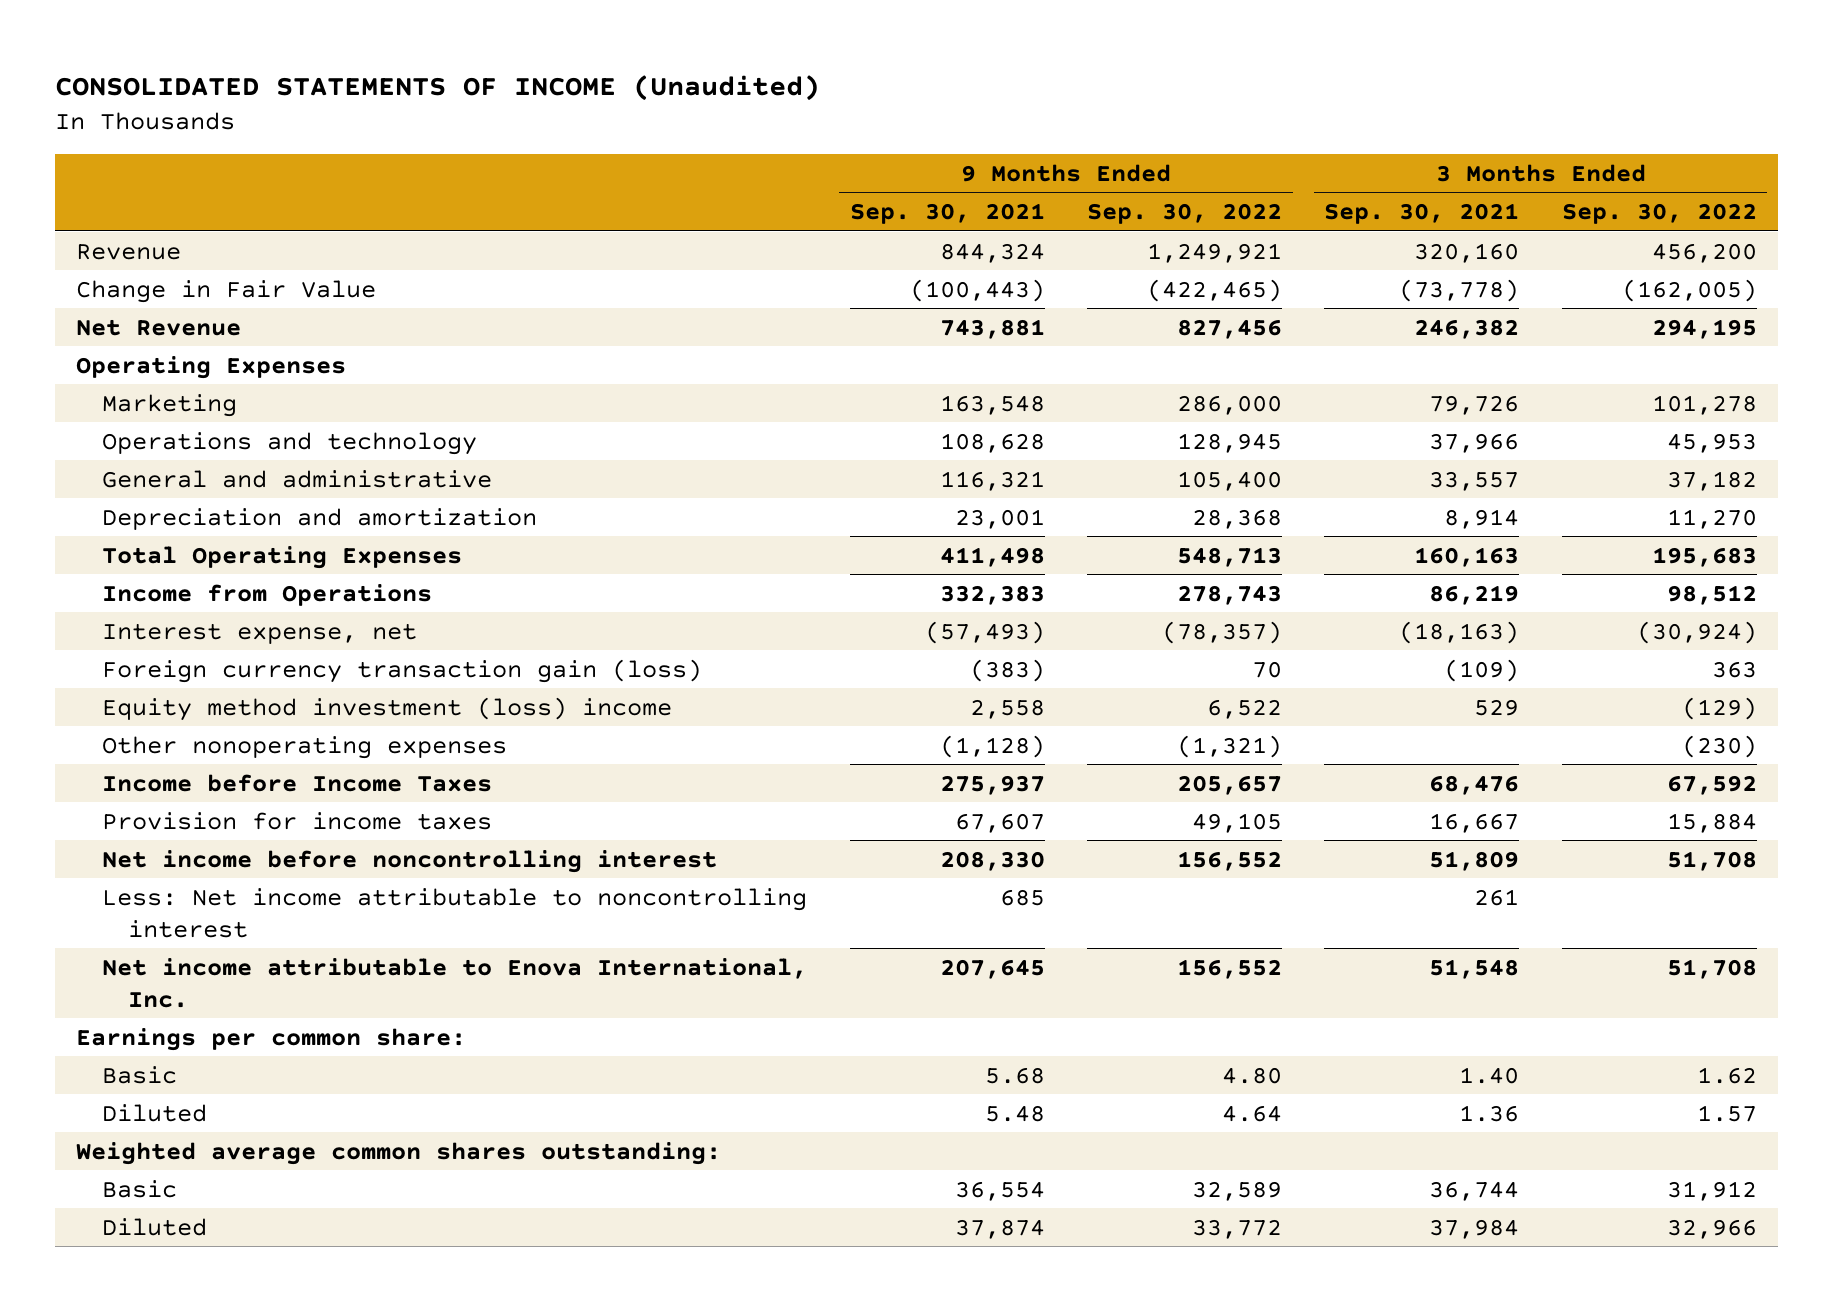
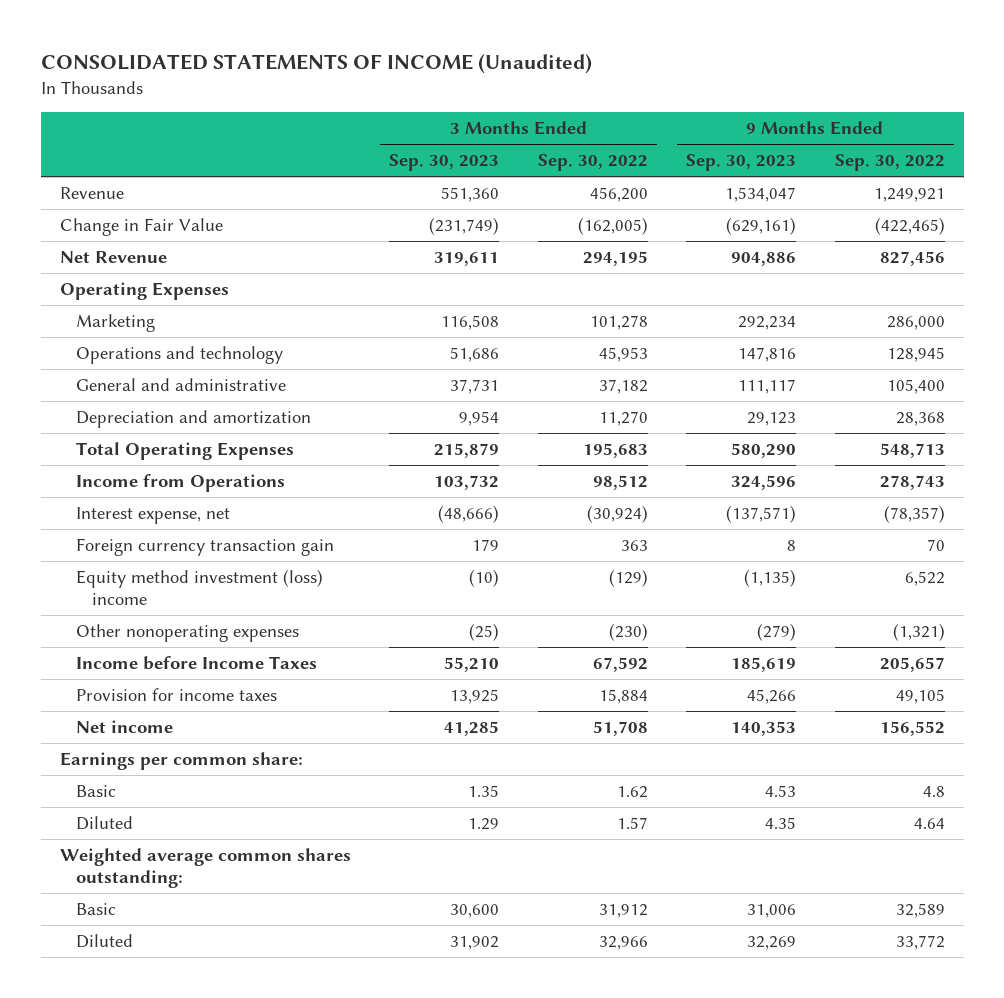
- | 9 Months Ended Sep. 30, 2021 | 9 Months Ended Sep. 30, 2022 | 3 Months Ended Sep. 30, 2021 | 3 Months Ended Sep. 30, 2022
+ | 3 Months Ended Sep. 30, 2023 | 3 Months Ended Sep. 30, 2022 | 9 Months Ended Sep. 30, 2023 | 9 Months Ended Sep. 30, 2022
- Foreign currency transaction gain (loss) | (383) | 70 | (109) | 363
+ Foreign currency transaction gain | 179 | 363 | 8 | 70
- Net income before noncontrolling interest | 208,330 | 156,552 | 51,809 | 51,708
- Less: Net income attributable to noncontrolling interest | 685 | | 261 |
- Net income attributable to Enova International, Inc. | 207,645 | 156,552 | 51,548 | 51,708
+ Net income | 41,285 | 51,708 | 140,353 | 156,552
- Basic | 5.68 | 4.80 | 1.40 | 1.62
+ Basic | 1.35 | 1.62 | 4.53 | 4.8

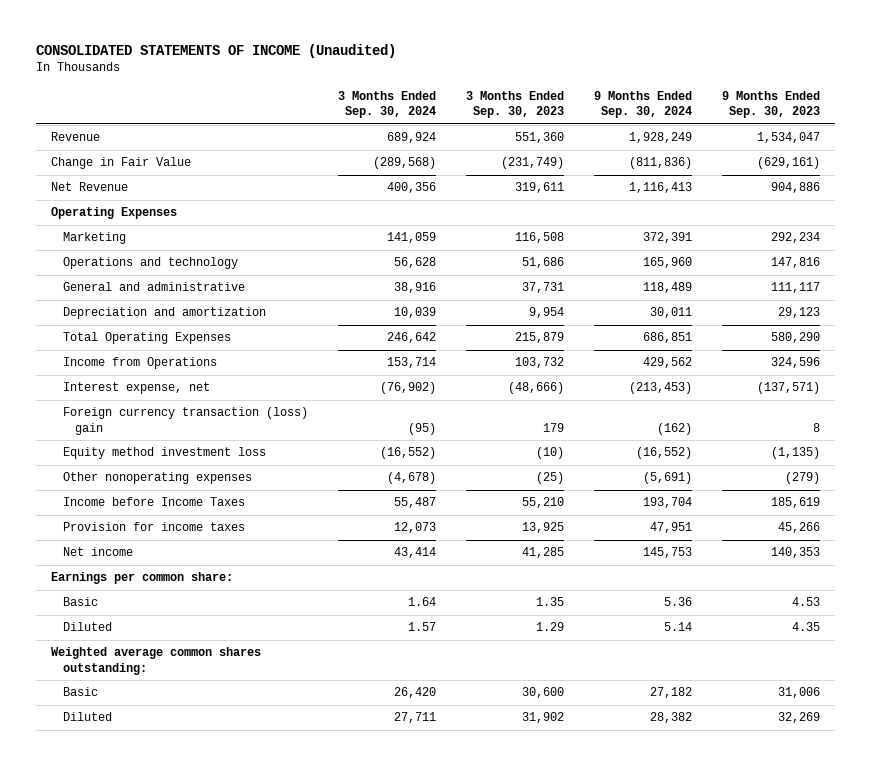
- | 3 Months Ended Sep. 30, 2023 | 3 Months Ended Sep. 30, 2022 | 9 Months Ended Sep. 30, 2023 | 9 Months Ended Sep. 30, 2022
+ | 3 Months Ended Sep. 30, 2024 | 3 Months Ended Sep. 30, 2023 | 9 Months Ended Sep. 30, 2024 | 9 Months Ended Sep. 30, 2023
- Foreign currency transaction gain | 179 | 363 | 8 | 70
- Equity method investment (loss) income | (10) | (129) | (1,135) | 6,522
+ Foreign currency transaction (loss) gain | (95) | 179 | (162) | 8
+ Equity method investment loss | (16,552) | (10) | (16,552) | (1,135)

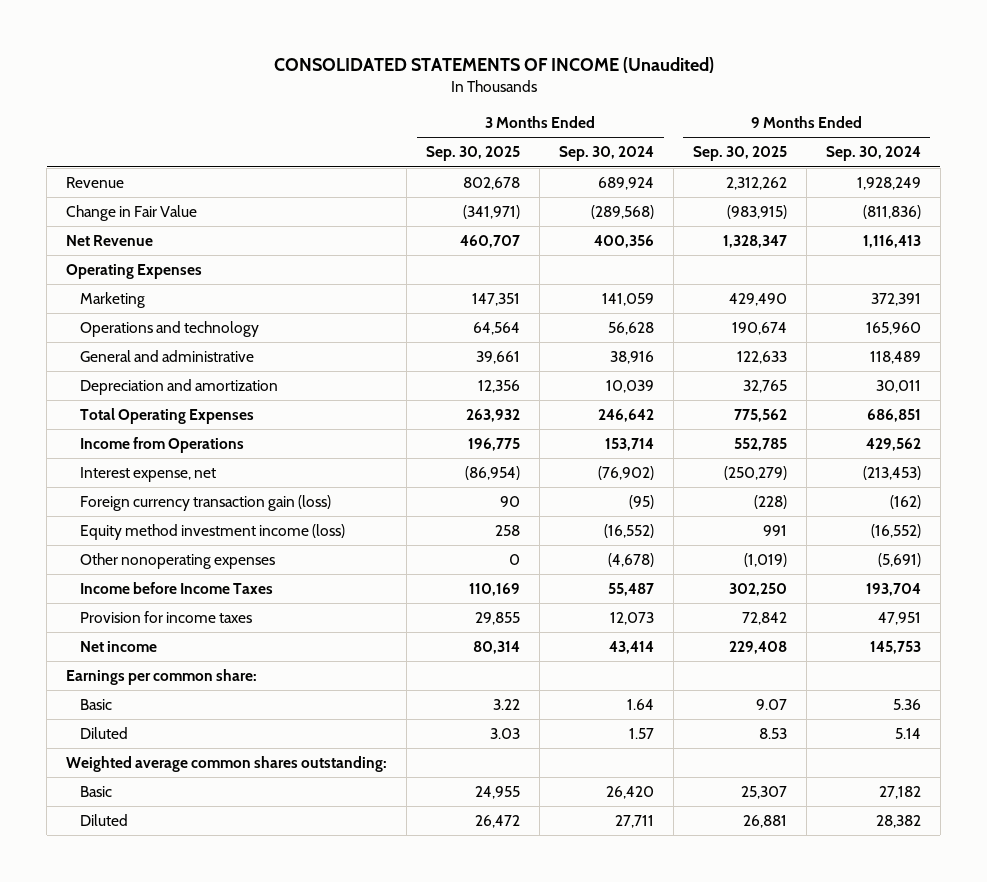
- | 3 Months Ended Sep. 30, 2024 | 3 Months Ended Sep. 30, 2023 | 9 Months Ended Sep. 30, 2024 | 9 Months Ended Sep. 30, 2023
+ | 3 Months Ended Sep. 30, 2025 | 3 Months Ended Sep. 30, 2024 | 9 Months Ended Sep. 30, 2025 | 9 Months Ended Sep. 30, 2024
- Foreign currency transaction (loss) gain | (95) | 179 | (162) | 8
- Equity method investment loss | (16,552) | (10) | (16,552) | (1,135)
+ Foreign currency transaction gain (loss) | 90 | (95) | (228) | (162)
+ Equity method investment income (loss) | 258 | (16,552) | 991 | (16,552)

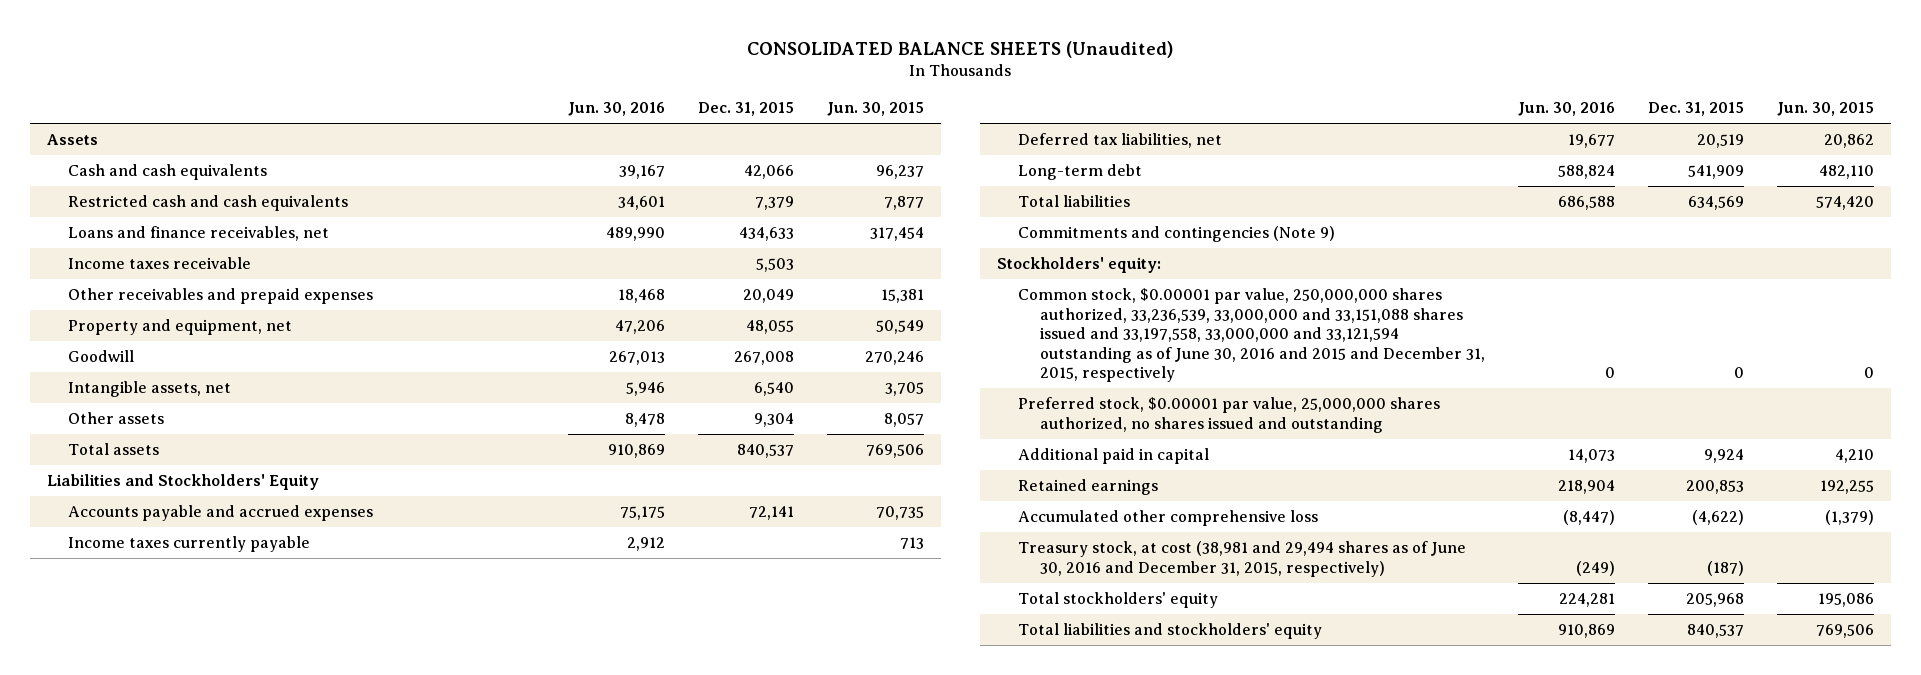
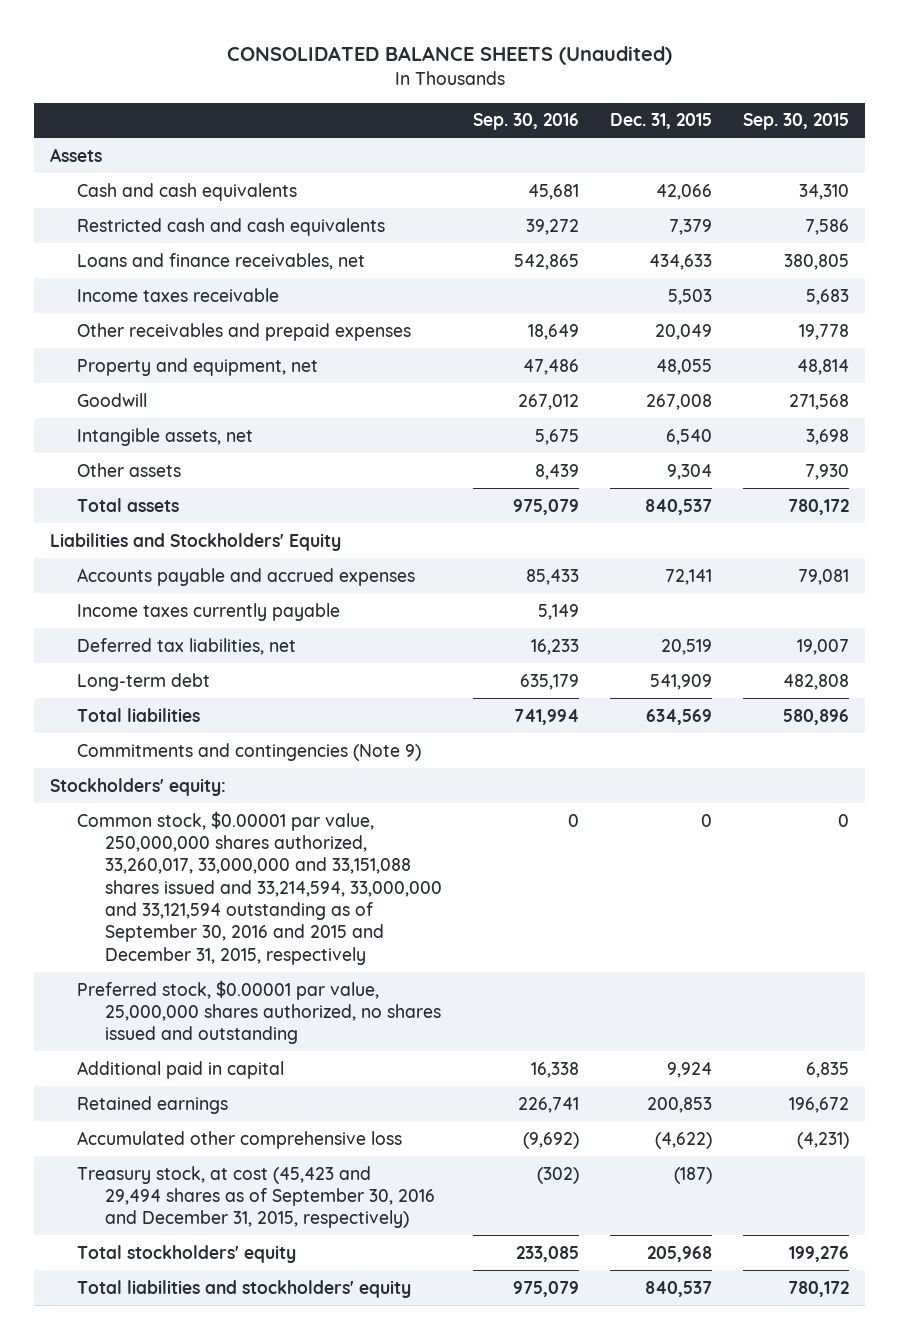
- | Jun. 30, 2016 | Dec. 31, 2015 | Jun. 30, 2015
+ | Sep. 30, 2016 | Dec. 31, 2015 | Sep. 30, 2015
- Common stock, $0.00001 par value, 250,000,000 shares authorized, 33,236,539, 33,000,000 and 33,151,088 shares issued and 33,197,558, 33,000,000 and 33,121,594 outstanding as of June 30, 2016 and 2015 and December 31, 2015, respectively | 0 | 0 | 0
+ Common stock, $0.00001 par value, 250,000,000 shares authorized, 33,260,017, 33,000,000 and 33,151,088 shares issued and 33,214,594, 33,000,000 and 33,121,594 outstanding as of September 30, 2016 and 2015 and December 31, 2015, respectively | 0 | 0 | 0
- Treasury stock, at cost (38,981 and 29,494 shares as of June 30, 2016 and December 31, 2015, respectively) | (249) | (187) |
+ Treasury stock, at cost (45,423 and 29,494 shares as of September 30, 2016 and December 31, 2015, respectively) | (302) | (187) |

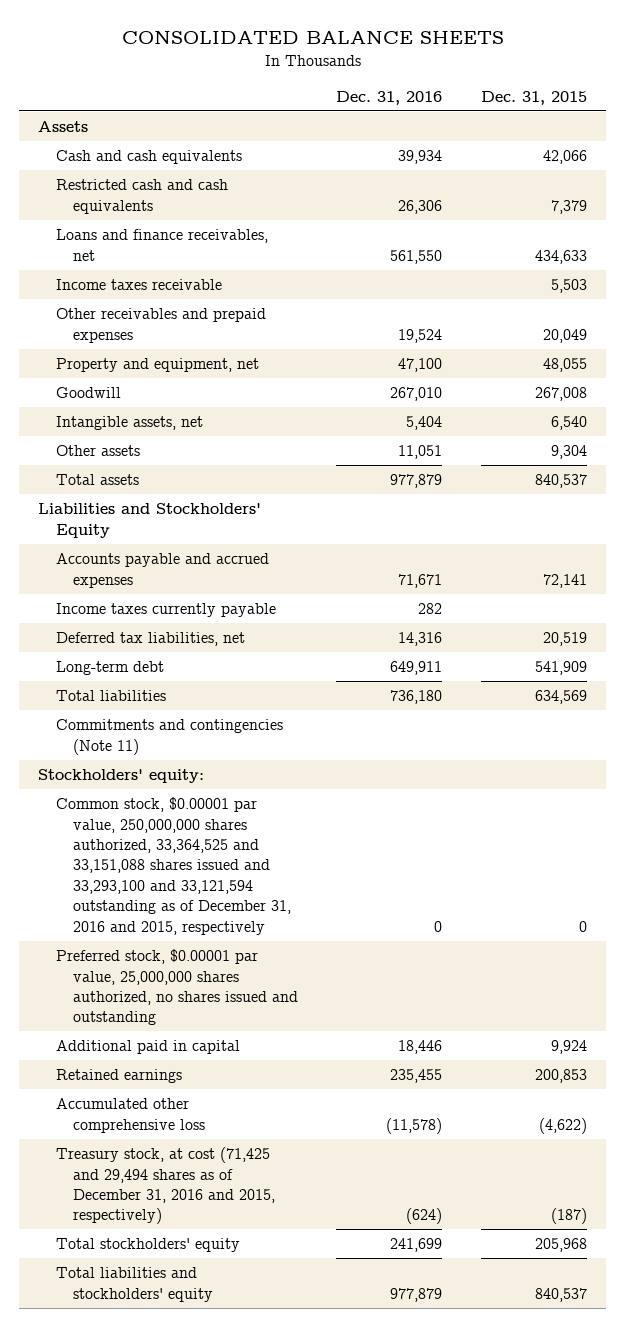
- CONSOLIDATED BALANCE SHEETS (Unaudited)
+ CONSOLIDATED BALANCE SHEETS
- | Sep. 30, 2016 | Dec. 31, 2015 | Sep. 30, 2015
+ | Dec. 31, 2016 | Dec. 31, 2015
- Commitments and contingencies (Note 9)
+ Commitments and contingencies (Note 11)
- Common stock, $0.00001 par value, 250,000,000 shares authorized, 33,260,017, 33,000,000 and 33,151,088 shares issued and 33,214,594, 33,000,000 and 33,121,594 outstanding as of September 30, 2016 and 2015 and December 31, 2015, respectively | 0 | 0 | 0
+ Common stock, $0.00001 par value, 250,000,000 shares authorized, 33,364,525 and 33,151,088 shares issued and 33,293,100 and 33,121,594 outstanding as of December 31, 2016 and 2015, respectively | 0 | 0
- Treasury stock, at cost (45,423 and 29,494 shares as of September 30, 2016 and December 31, 2015, respectively) | (302) | (187) |
+ Treasury stock, at cost (71,425 and 29,494 shares as of December 31, 2016 and 2015, respectively) | (624) | (187)

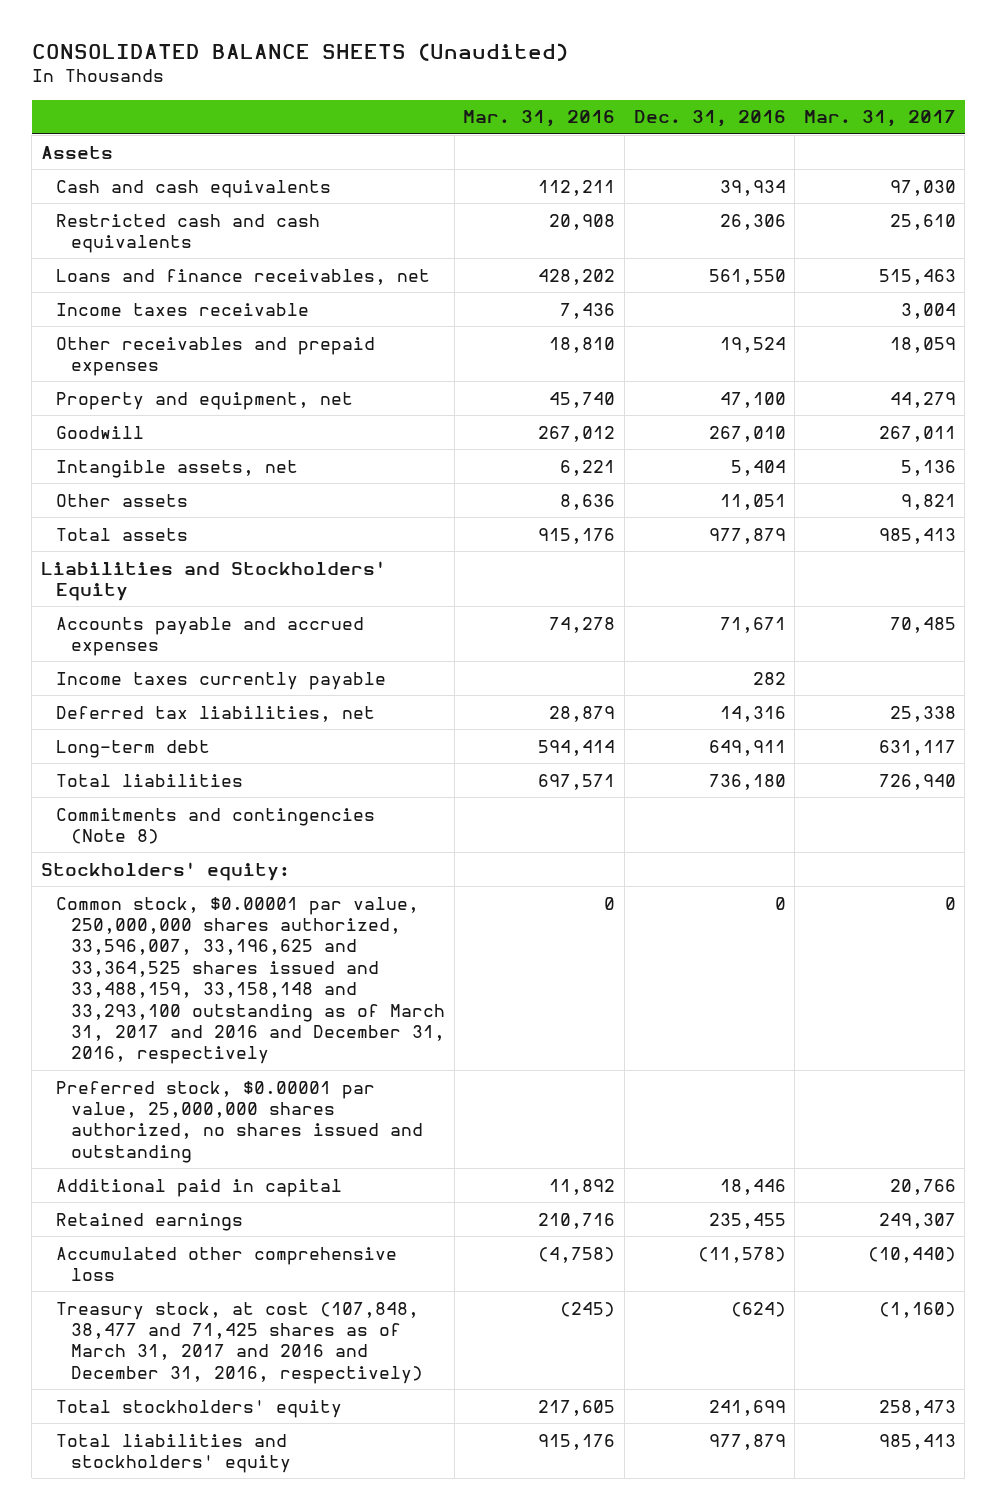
- CONSOLIDATED BALANCE SHEETS
+ CONSOLIDATED BALANCE SHEETS (Unaudited)
- | Dec. 31, 2016 | Dec. 31, 2015
+ | Mar. 31, 2016 | Dec. 31, 2016 | Mar. 31, 2017
- Commitments and contingencies (Note 11)
+ Commitments and contingencies (Note 8)
- Common stock, $0.00001 par value, 250,000,000 shares authorized, 33,364,525 and 33,151,088 shares issued and 33,293,100 and 33,121,594 outstanding as of December 31, 2016 and 2015, respectively | 0 | 0
+ Common stock, $0.00001 par value, 250,000,000 shares authorized, 33,596,007, 33,196,625 and 33,364,525 shares issued and 33,488,159, 33,158,148 and 33,293,100 outstanding as of March 31, 2017 and 2016 and December 31, 2016, respectively | 0 | 0 | 0
- Treasury stock, at cost (71,425 and 29,494 shares as of December 31, 2016 and 2015, respectively) | (624) | (187)
+ Treasury stock, at cost (107,848, 38,477 and 71,425 shares as of March 31, 2017 and 2016 and December 31, 2016, respectively) | (245) | (624) | (1,160)

